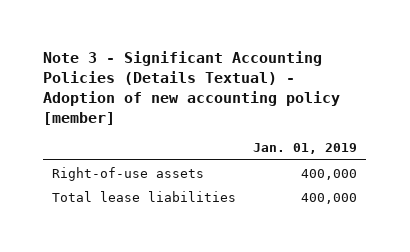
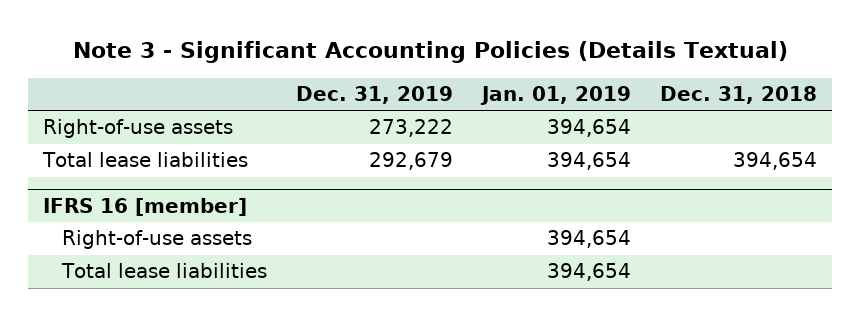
- Note 3 - Significant Accounting Policies (Details Textual) - Adoption of new accounting policy [member]
+ Note 3 - Significant Accounting Policies (Details Textual)
- | Jan. 01, 2019
+ | Dec. 31, 2019 | Jan. 01, 2019 | Dec. 31, 2018
- Right-of-use assets | 400,000
- Total lease liabilities | 400,000
+ Right-of-use assets | 273,222 | 394,654 |
+ Total lease liabilities | 292,679 | 394,654 | 394,654
+ IFRS 16 [member]
+ Right-of-use assets | | 394,654 |
+ Total lease liabilities | | 394,654 |

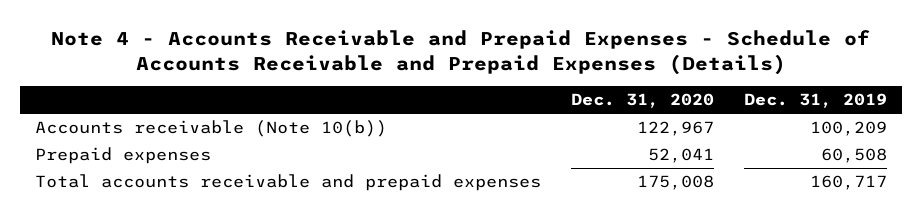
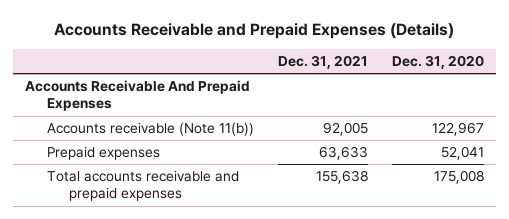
- Note 4 - Accounts Receivable and Prepaid Expenses - Schedule of Accounts Receivable and Prepaid Expenses (Details)
+ Accounts Receivable and Prepaid Expenses (Details)
- | Dec. 31, 2020 | Dec. 31, 2019
+ | Dec. 31, 2021 | Dec. 31, 2020
- Accounts receivable (Note 10(b)) | 122,967 | 100,209
+ Accounts Receivable And Prepaid Expenses
+ Accounts receivable (Note 11(b)) | 92,005 | 122,967

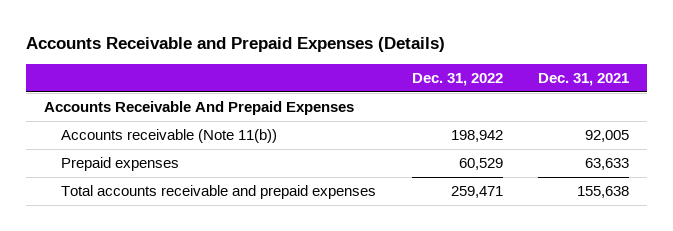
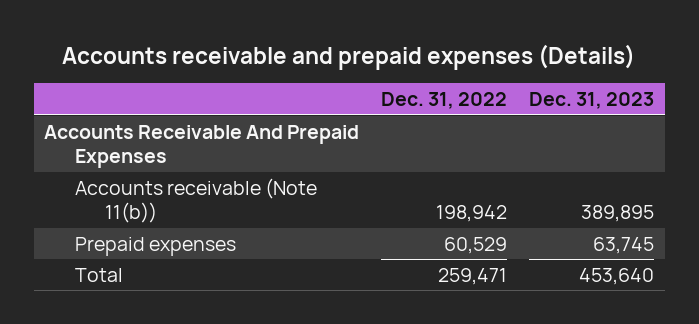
- Accounts Receivable and Prepaid Expenses (Details)
+ Accounts receivable and prepaid expenses (Details)
- | Dec. 31, 2022 | Dec. 31, 2021
+ | Dec. 31, 2022 | Dec. 31, 2023
- Total accounts receivable and prepaid expenses | 259,471 | 155,638
+ Total | 259,471 | 453,640

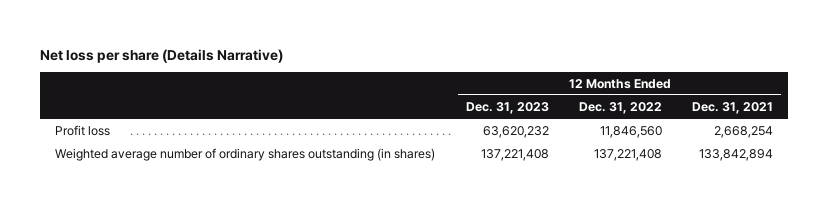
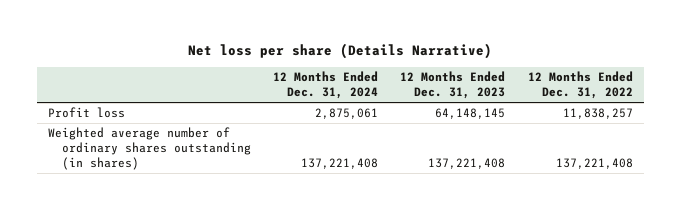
- | 12 Months Ended Dec. 31, 2023 | 12 Months Ended Dec. 31, 2022 | 12 Months Ended Dec. 31, 2021
+ | 12 Months Ended Dec. 31, 2024 | 12 Months Ended Dec. 31, 2023 | 12 Months Ended Dec. 31, 2022
- Profit loss | 63,620,232 | 11,846,560 | 2,668,254
+ Profit loss | 2,875,061 | 64,148,145 | 11,838,257

